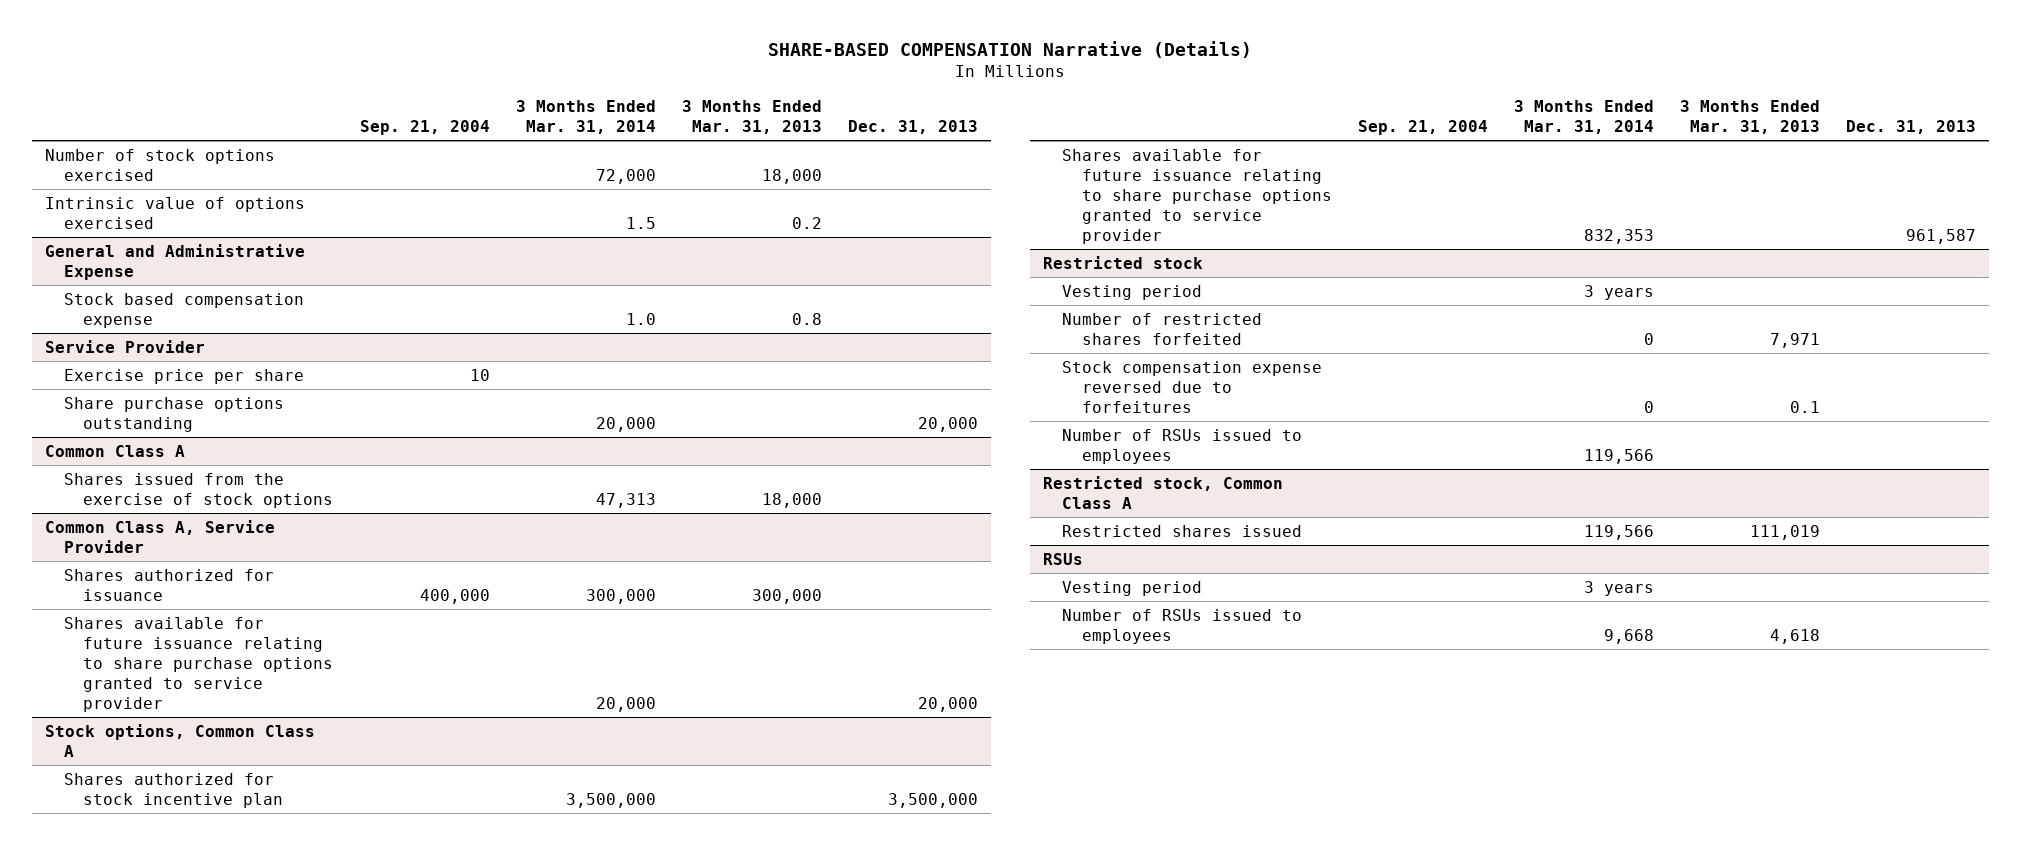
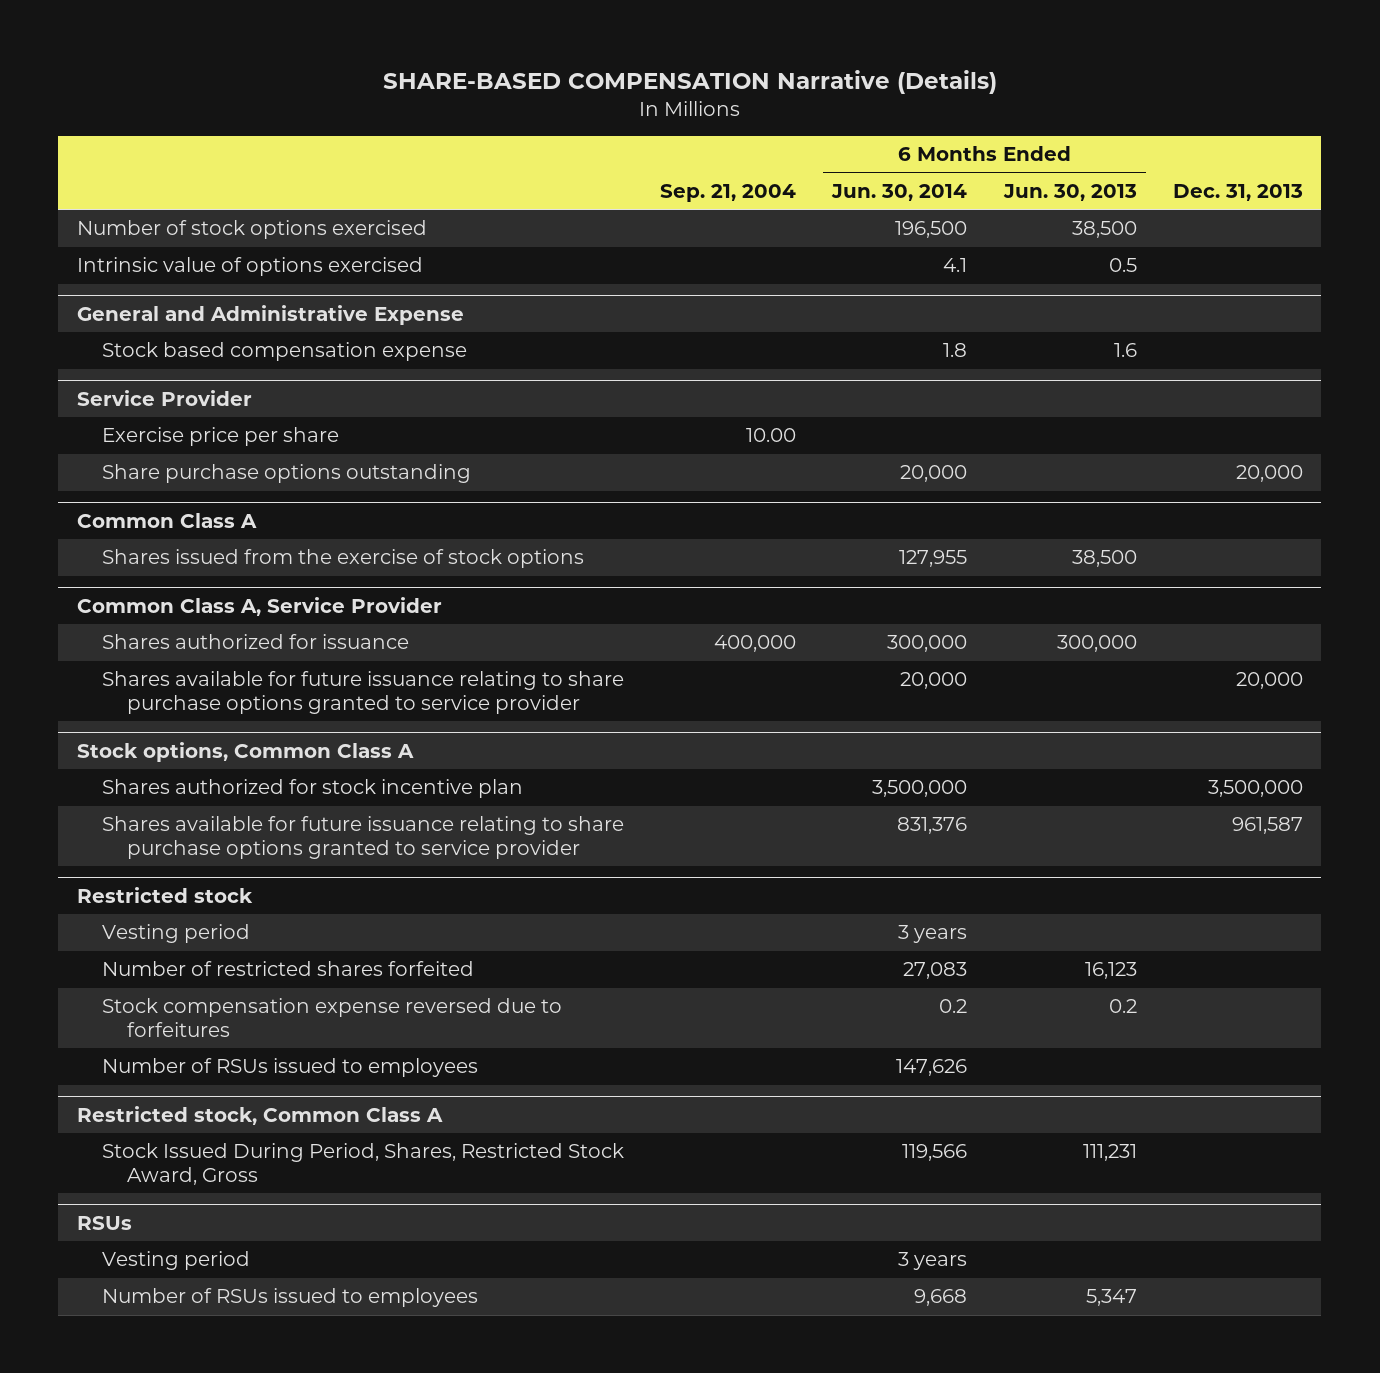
- | Sep. 21, 2004 | 3 Months Ended Mar. 31, 2014 | 3 Months Ended Mar. 31, 2013 | Dec. 31, 2013
+ | Sep. 21, 2004 | 6 Months Ended Jun. 30, 2014 | 6 Months Ended Jun. 30, 2013 | Dec. 31, 2013
@ Service Provider
- Exercise price per share | 10 | | |
+ Exercise price per share | 10.00 | | |
@ Restricted stock, Common Class A
- Restricted shares issued | | 119,566 | 111,019 |
+ Stock Issued During Period, Shares, Restricted Stock Award, Gross | | 119,566 | 111,231 |

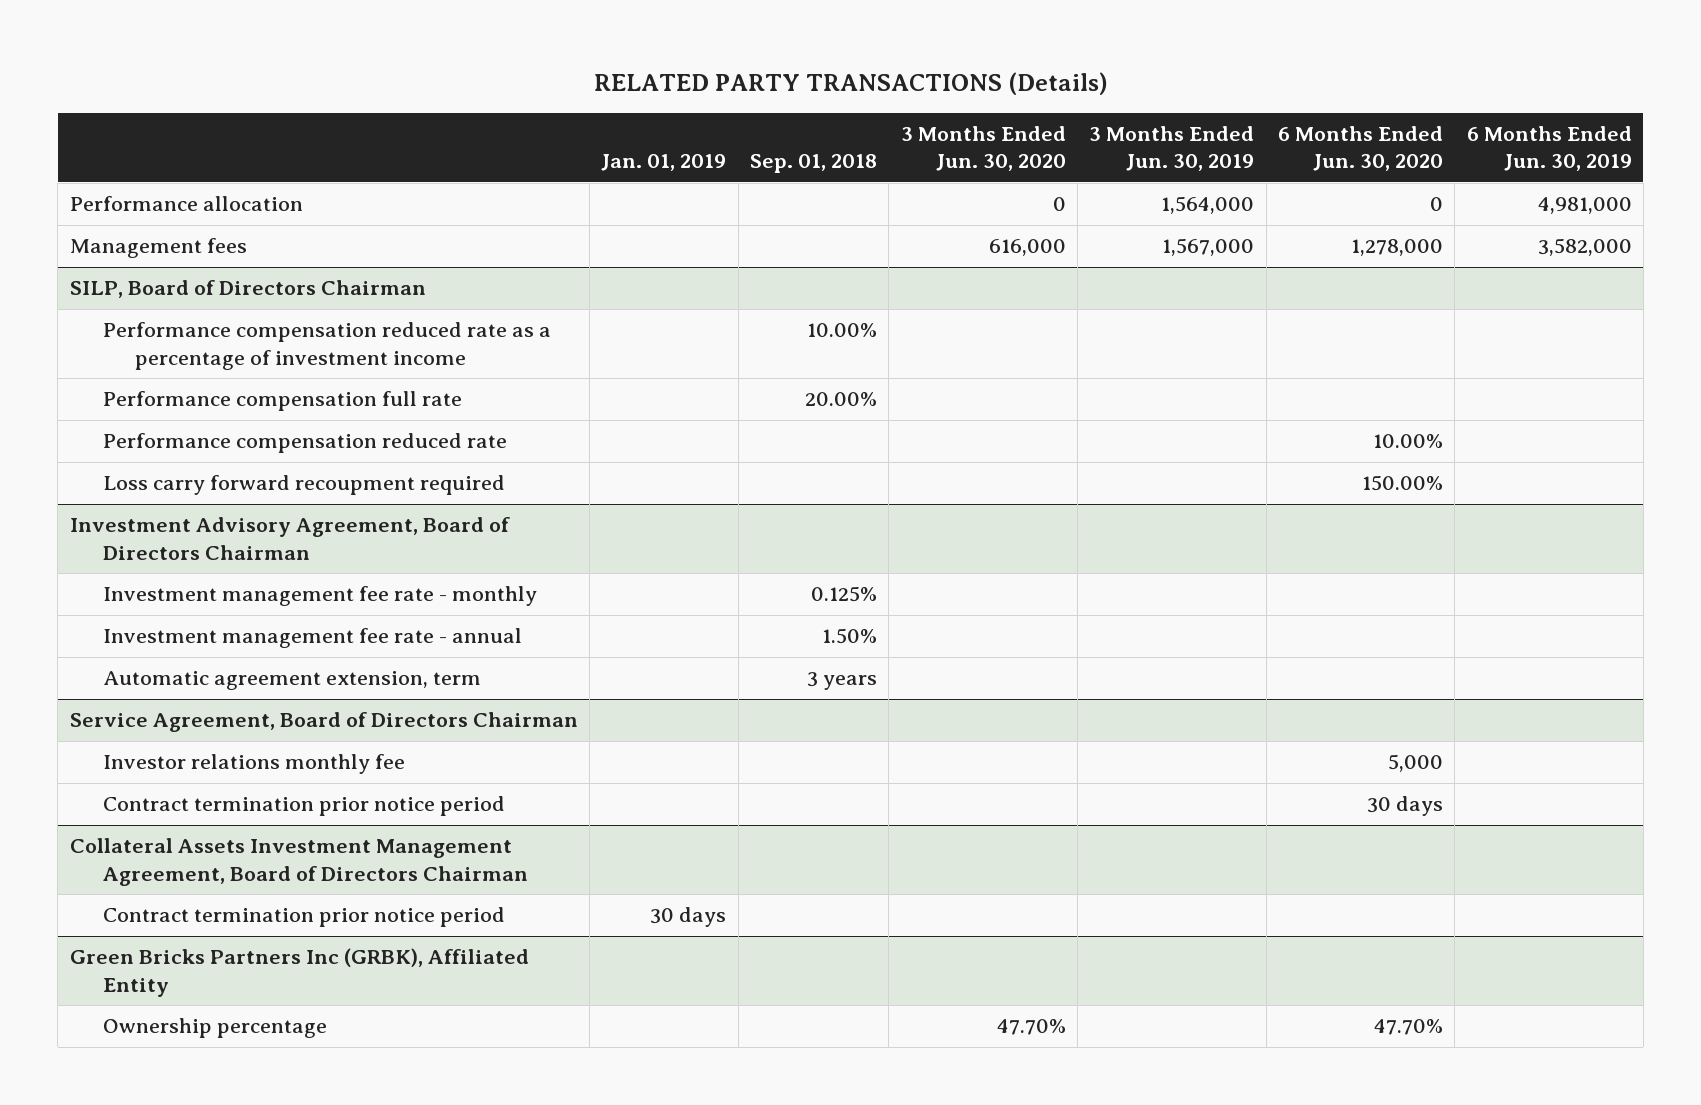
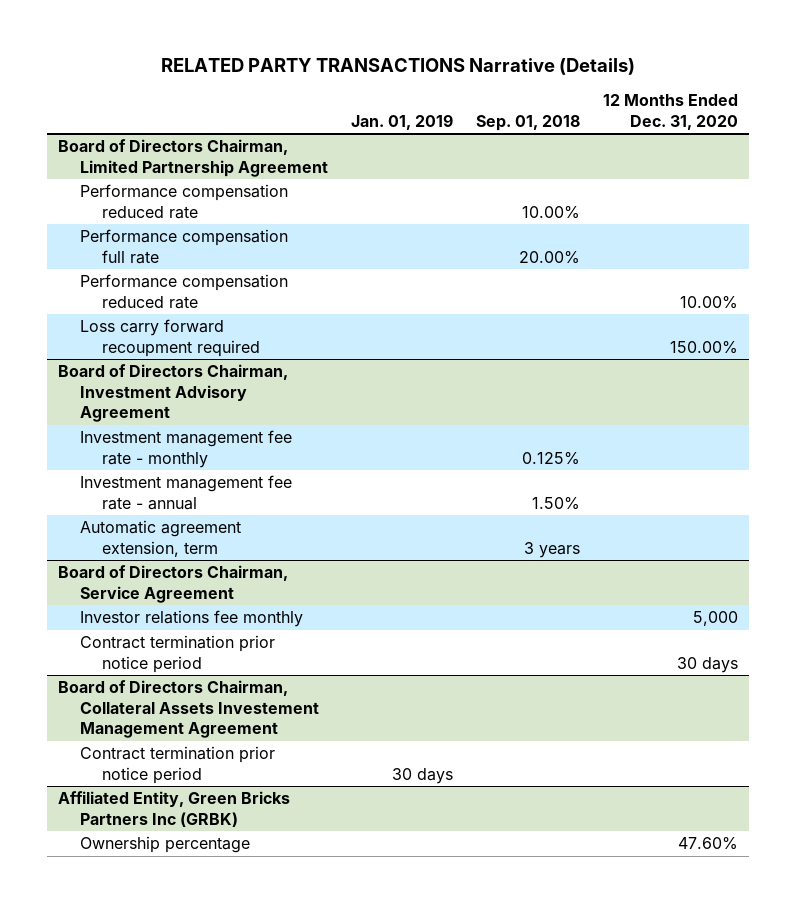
- RELATED PARTY TRANSACTIONS (Details)
+ RELATED PARTY TRANSACTIONS Narrative (Details)
- | Jan. 01, 2019 | Sep. 01, 2018 | 3 Months Ended Jun. 30, 2020 | 3 Months Ended Jun. 30, 2019 | 6 Months Ended Jun. 30, 2020 | 6 Months Ended Jun. 30, 2019
+ | Jan. 01, 2019 | Sep. 01, 2018 | 12 Months Ended Dec. 31, 2020
- Performance allocation | | | 0 | 1,564,000 | 0 | 4,981,000
- Management fees | | | 616,000 | 1,567,000 | 1,278,000 | 3,582,000
- SILP, Board of Directors Chairman
- Performance compensation reduced rate as a percentage of investment income | | 10.00% | | | |
+ Board of Directors Chairman, Limited Partnership Agreement
+ Performance compensation reduced rate | | 10.00% |
- Investment Advisory Agreement, Board of Directors Chairman
+ Board of Directors Chairman, Investment Advisory Agreement
- Service Agreement, Board of Directors Chairman
- Investor relations monthly fee | | | | | 5,000 |
+ Board of Directors Chairman, Service Agreement
+ Investor relations fee monthly | | | 5,000
- Collateral Assets Investment Management Agreement, Board of Directors Chairman
+ Board of Directors Chairman, Collateral Assets Investement Management Agreement
- Green Bricks Partners Inc (GRBK), Affiliated Entity
+ Affiliated Entity, Green Bricks Partners Inc (GRBK)

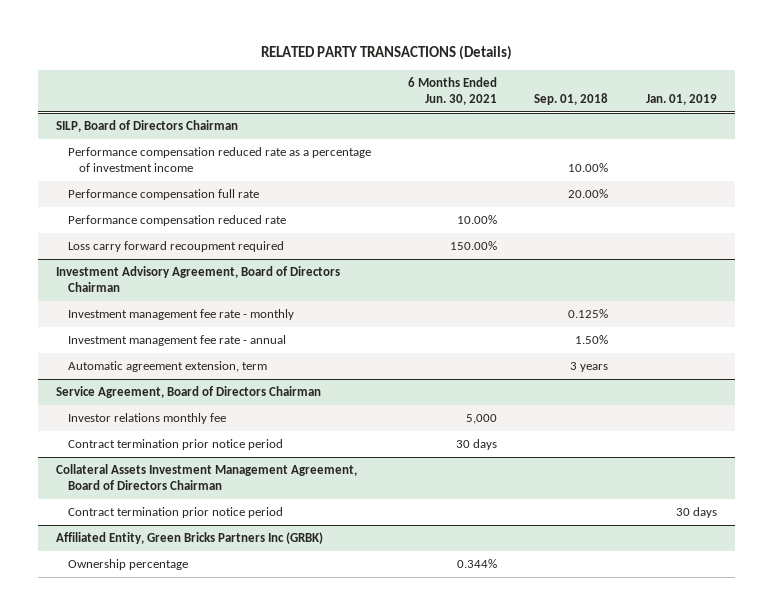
- RELATED PARTY TRANSACTIONS Narrative (Details)
+ RELATED PARTY TRANSACTIONS (Details)
- | Jan. 01, 2019 | Sep. 01, 2018 | 12 Months Ended Dec. 31, 2020
+ | 6 Months Ended Jun. 30, 2021 | Sep. 01, 2018 | Jan. 01, 2019
- Board of Directors Chairman, Limited Partnership Agreement
- Performance compensation reduced rate | | 10.00% |
+ SILP, Board of Directors Chairman
+ Performance compensation reduced rate as a percentage of investment income | | 10.00% |
- Board of Directors Chairman, Investment Advisory Agreement
+ Investment Advisory Agreement, Board of Directors Chairman
- Board of Directors Chairman, Service Agreement
- Investor relations fee monthly | | | 5,000
+ Service Agreement, Board of Directors Chairman
+ Investor relations monthly fee | 5,000 | |
- Board of Directors Chairman, Collateral Assets Investement Management Agreement
+ Collateral Assets Investment Management Agreement, Board of Directors Chairman

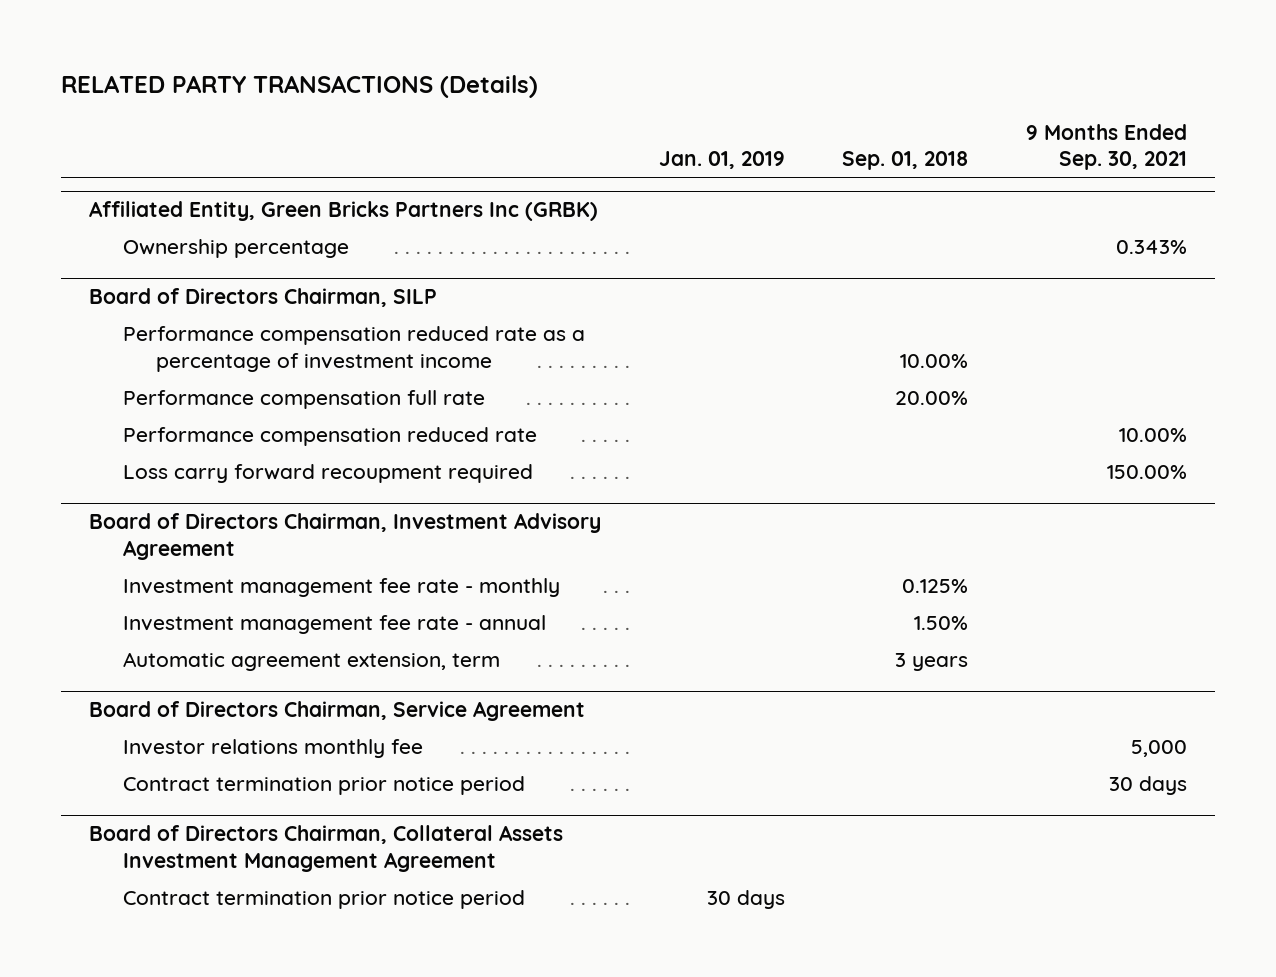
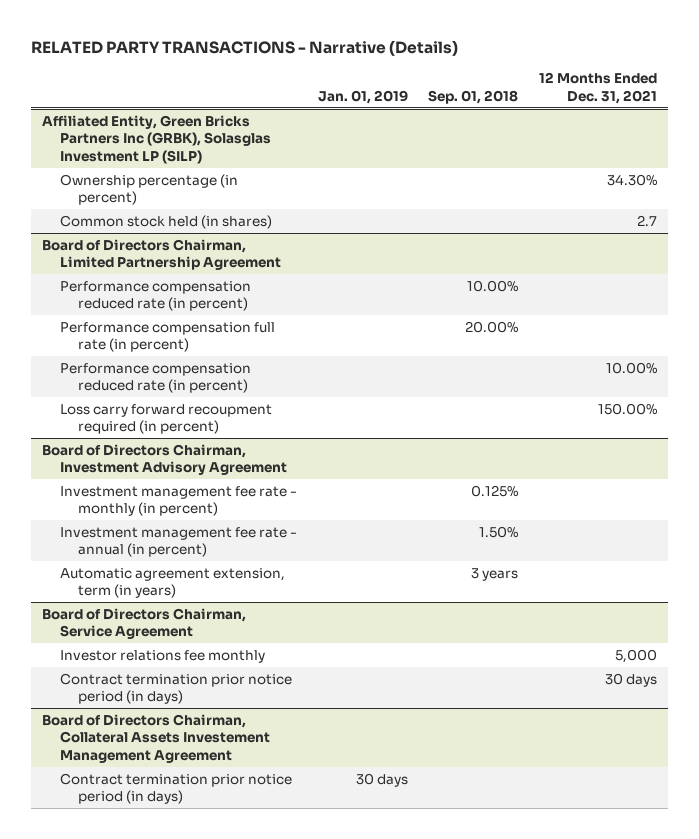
- RELATED PARTY TRANSACTIONS (Details)
+ RELATED PARTY TRANSACTIONS - Narrative (Details)
- | Jan. 01, 2019 | Sep. 01, 2018 | 9 Months Ended Sep. 30, 2021
+ | Jan. 01, 2019 | Sep. 01, 2018 | 12 Months Ended Dec. 31, 2021
- Affiliated Entity, Green Bricks Partners Inc (GRBK)
- Ownership percentage | | | 0.343%
- Board of Directors Chairman, SILP
- Performance compensation reduced rate as a percentage of investment income | | 10.00% |
- Performance compensation full rate | | 20.00% |
- Performance compensation reduced rate | | | 10.00%
- Loss carry forward recoupment required | | | 150.00%
+ Affiliated Entity, Green Bricks Partners Inc (GRBK), Solasglas Investment LP (SILP)
+ Ownership percentage (in percent) | | | 34.30%
+ Common stock held (in shares) | | | 2.7
+ Board of Directors Chairman, Limited Partnership Agreement
+ Performance compensation reduced rate (in percent) | | 10.00% |
+ Performance compensation full rate (in percent) | | 20.00% |
+ Performance compensation reduced rate (in percent) | | | 10.00%
+ Loss carry forward recoupment required (in percent) | | | 150.00%
@ Board of Directors Chairman, Investment Advisory Agreement
- Investment management fee rate - monthly | | 0.125% |
- Investment management fee rate - annual | | 1.50% |
- Automatic agreement extension, term | | 3 years |
+ Investment management fee rate - monthly (in percent) | | 0.125% |
+ Investment management fee rate - annual (in percent) | | 1.50% |
+ Automatic agreement extension, term (in years) | | 3 years |
@ Board of Directors Chairman, Service Agreement
- Investor relations monthly fee | | | 5,000
- Contract termination prior notice period | | | 30 days
- Board of Directors Chairman, Collateral Assets Investment Management Agreement
- Contract termination prior notice period | 30 days | |
@ Board of Directors Chairman, Service Agreement
+ Investor relations fee monthly | | | 5,000
+ Contract termination prior notice period (in days) | | | 30 days
+ Board of Directors Chairman, Collateral Assets Investement Management Agreement
+ Contract termination prior notice period (in days) | 30 days | |

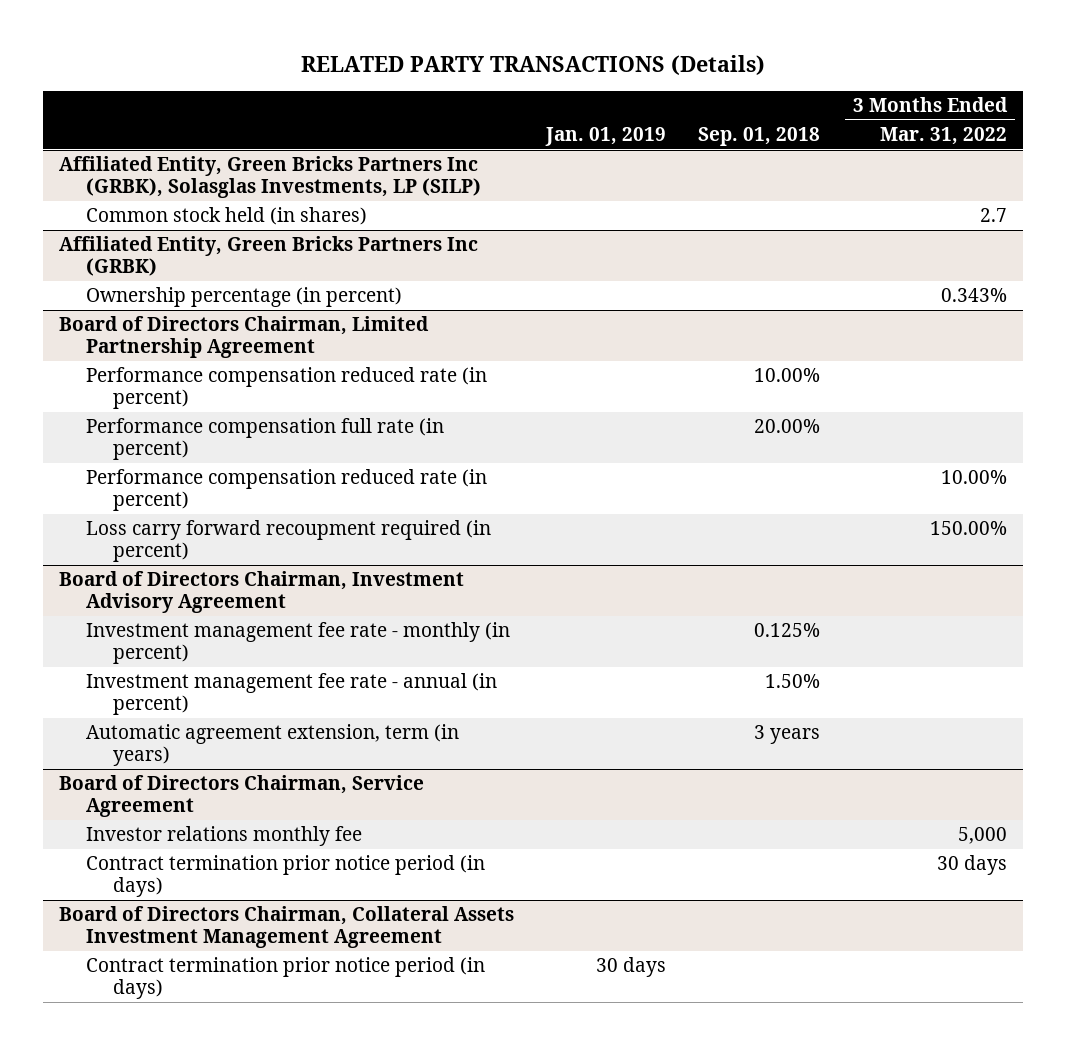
- RELATED PARTY TRANSACTIONS - Narrative (Details)
+ RELATED PARTY TRANSACTIONS (Details)
- | Jan. 01, 2019 | Sep. 01, 2018 | 12 Months Ended Dec. 31, 2021
+ | Jan. 01, 2019 | Sep. 01, 2018 | 3 Months Ended Mar. 31, 2022
- Affiliated Entity, Green Bricks Partners Inc (GRBK), Solasglas Investment LP (SILP)
- Ownership percentage (in percent) | | | 34.30%
+ Affiliated Entity, Green Bricks Partners Inc (GRBK), Solasglas Investments, LP (SILP)
+ Affiliated Entity, Green Bricks Partners Inc (GRBK)
+ Ownership percentage (in percent) | | | 0.343%
@ Board of Directors Chairman, Service Agreement
- Investor relations fee monthly | | | 5,000
+ Investor relations monthly fee | | | 5,000
- Board of Directors Chairman, Collateral Assets Investement Management Agreement
+ Board of Directors Chairman, Collateral Assets Investment Management Agreement

